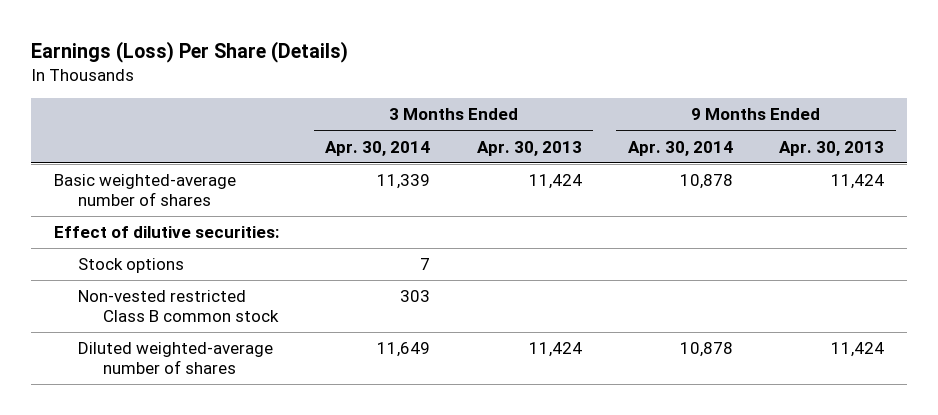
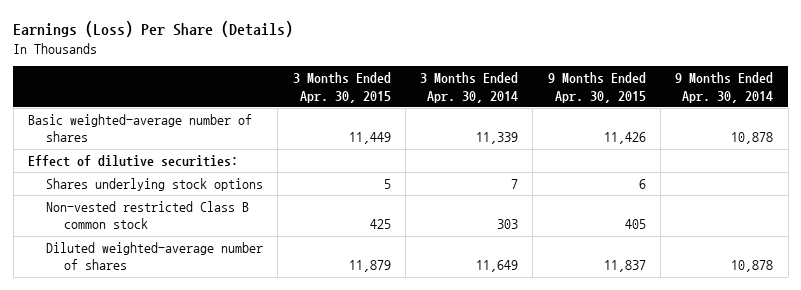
- | 3 Months Ended Apr. 30, 2014 | 3 Months Ended Apr. 30, 2013 | 9 Months Ended Apr. 30, 2014 | 9 Months Ended Apr. 30, 2013
+ | 3 Months Ended Apr. 30, 2015 | 3 Months Ended Apr. 30, 2014 | 9 Months Ended Apr. 30, 2015 | 9 Months Ended Apr. 30, 2014
- Stock options | 7 | | |
+ Shares underlying stock options | 5 | 7 | 6 |

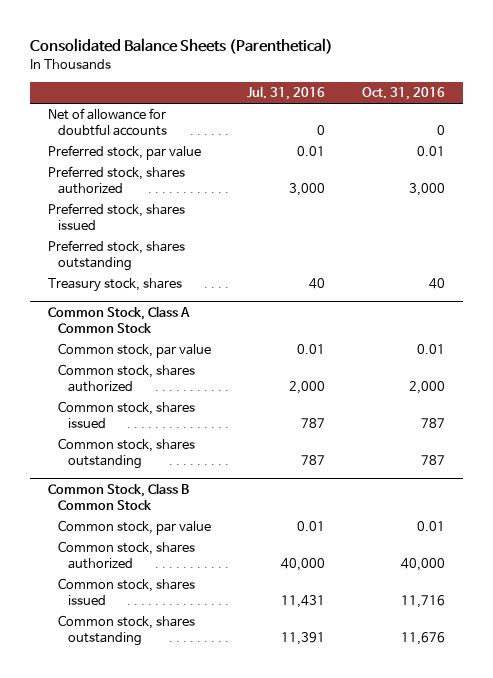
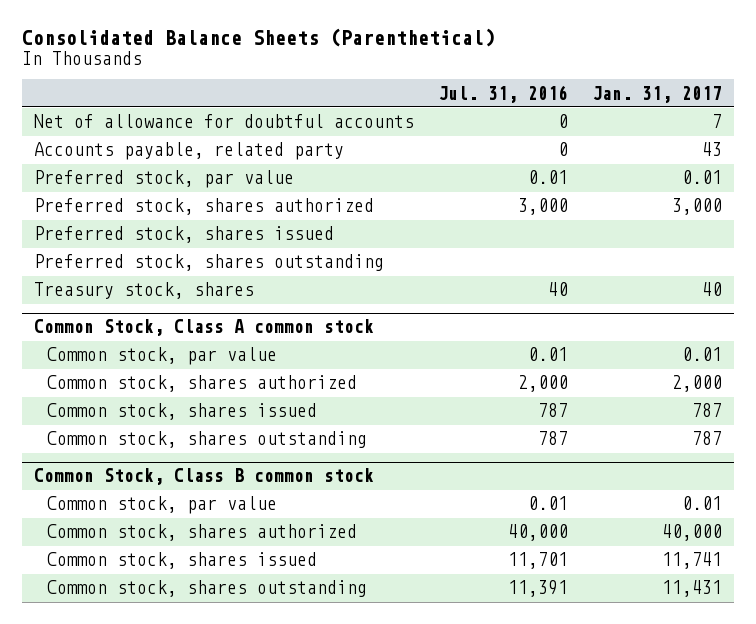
- | Jul. 31, 2016 | Oct. 31, 2016
+ | Jul. 31, 2016 | Jan. 31, 2017
+ Accounts payable, related party | 0 | 43
- Common Stock, Class A Common Stock
+ Common Stock, Class A common stock
- Common Stock, Class B Common Stock
+ Common Stock, Class B common stock
- Common stock, shares issued | 11,431 | 11,716
+ Common stock, shares issued | 11,701 | 11,741

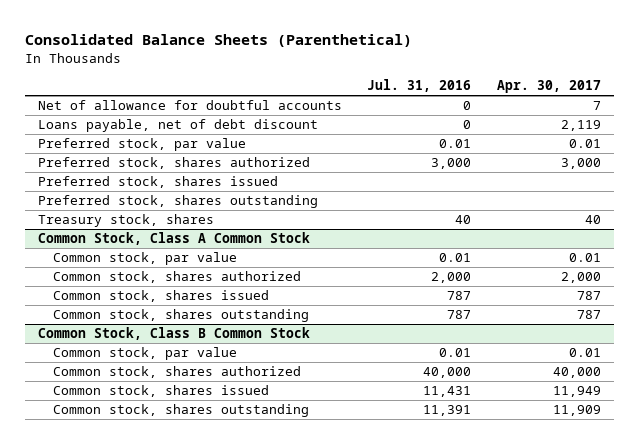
- | Jul. 31, 2016 | Jan. 31, 2017
+ | Jul. 31, 2016 | Apr. 30, 2017
- Accounts payable, related party | 0 | 43
+ Loans payable, net of debt discount | 0 | 2,119
- Common Stock, Class A common stock
+ Common Stock, Class A Common Stock
- Common Stock, Class B common stock
+ Common Stock, Class B Common Stock
- Common stock, shares issued | 11,701 | 11,741
+ Common stock, shares issued | 11,431 | 11,949

